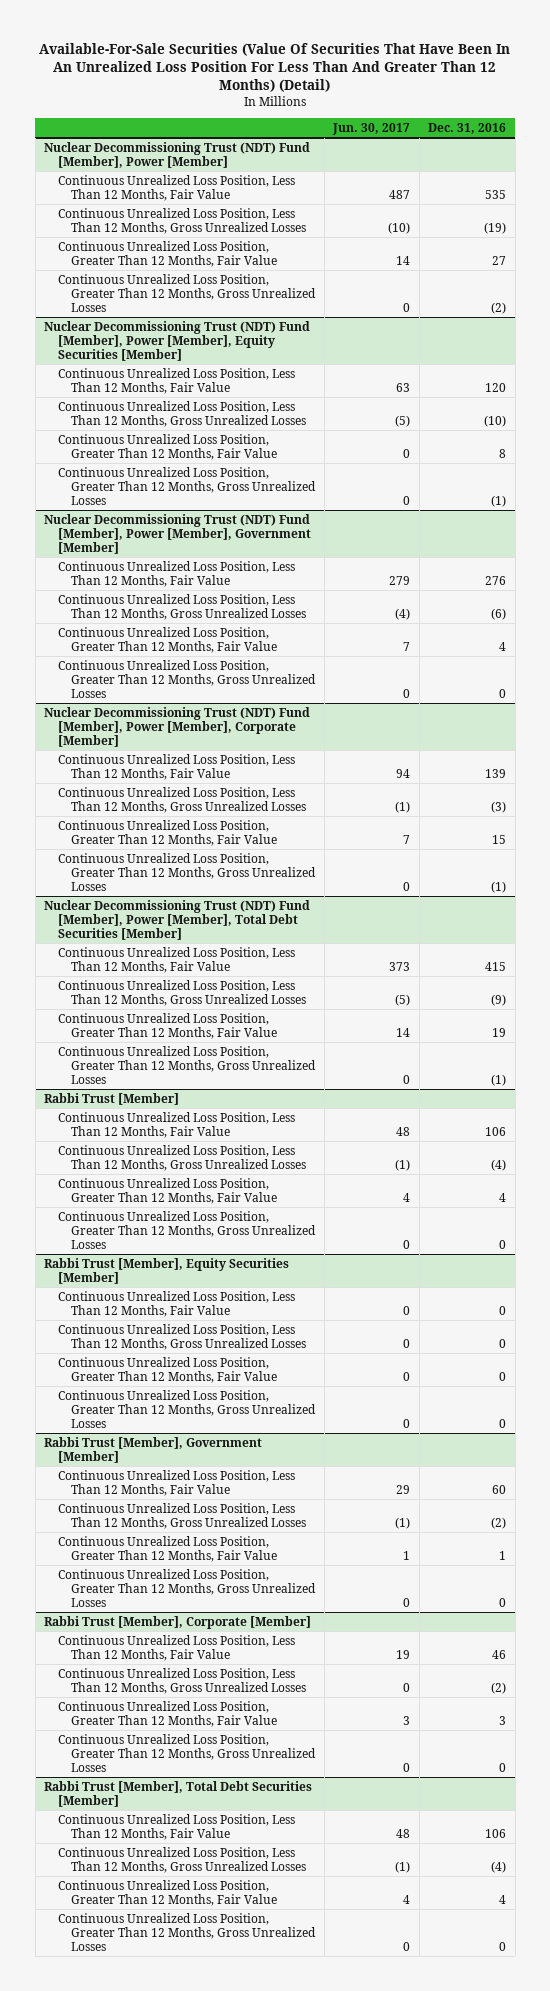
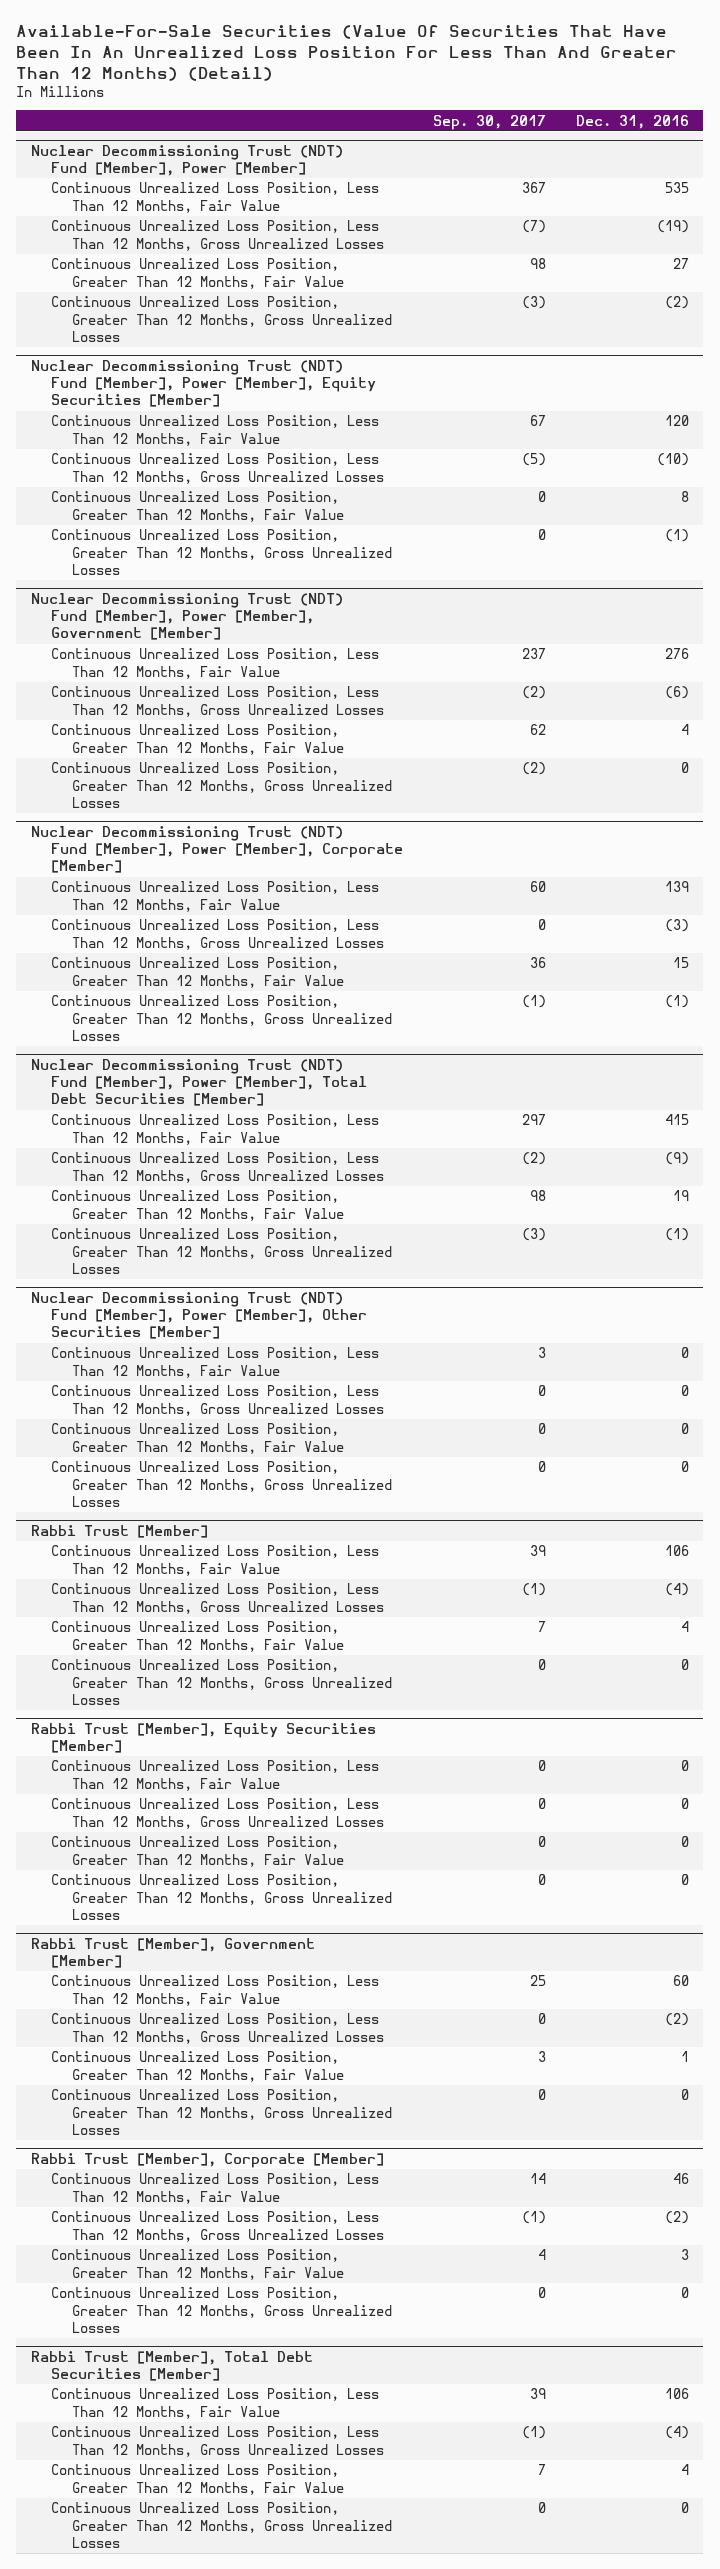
- | Jun. 30, 2017 | Dec. 31, 2016
+ | Sep. 30, 2017 | Dec. 31, 2016
+ Nuclear Decommissioning Trust (NDT) Fund [Member], Power [Member], Other Securities [Member]
+ Continuous Unrealized Loss Position, Less Than 12 Months, Fair Value | 3 | 0
+ Continuous Unrealized Loss Position, Less Than 12 Months, Gross Unrealized Losses | 0 | 0
+ Continuous Unrealized Loss Position, Greater Than 12 Months, Fair Value | 0 | 0
+ Continuous Unrealized Loss Position, Greater Than 12 Months, Gross Unrealized Losses | 0 | 0

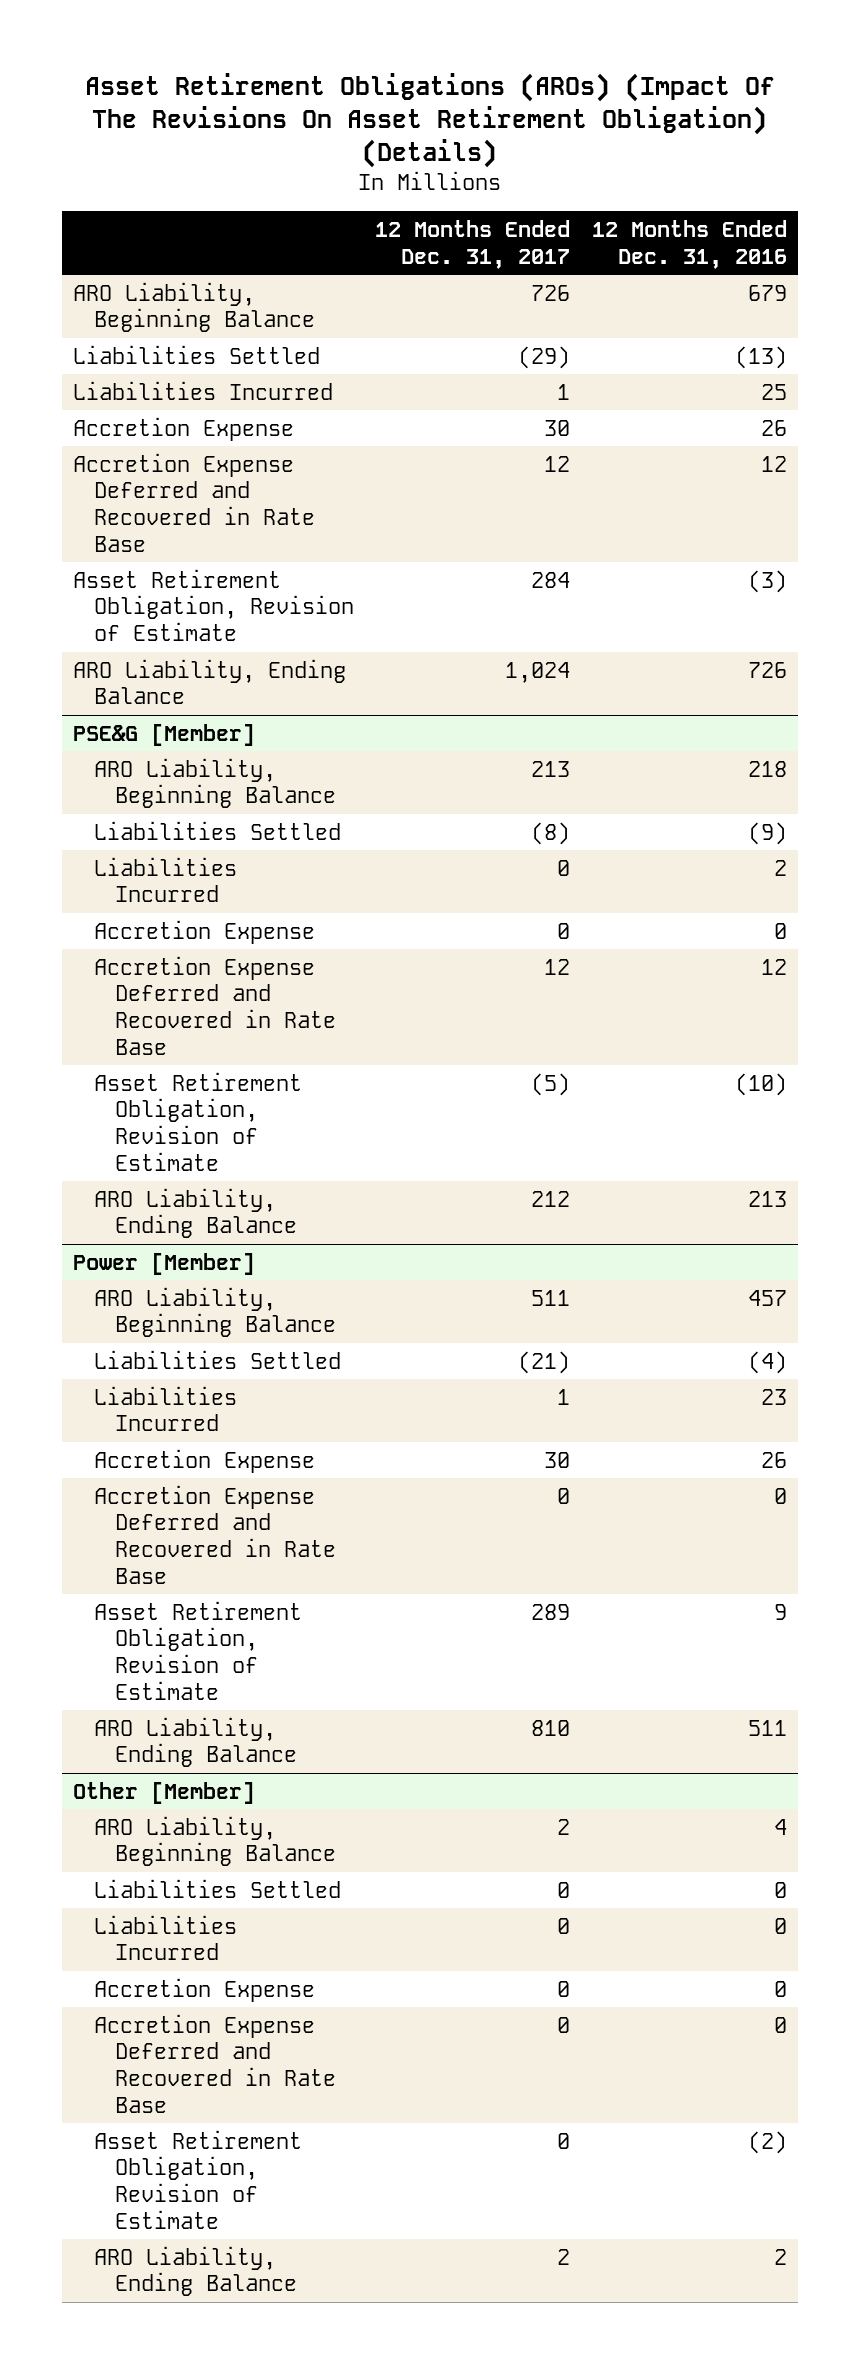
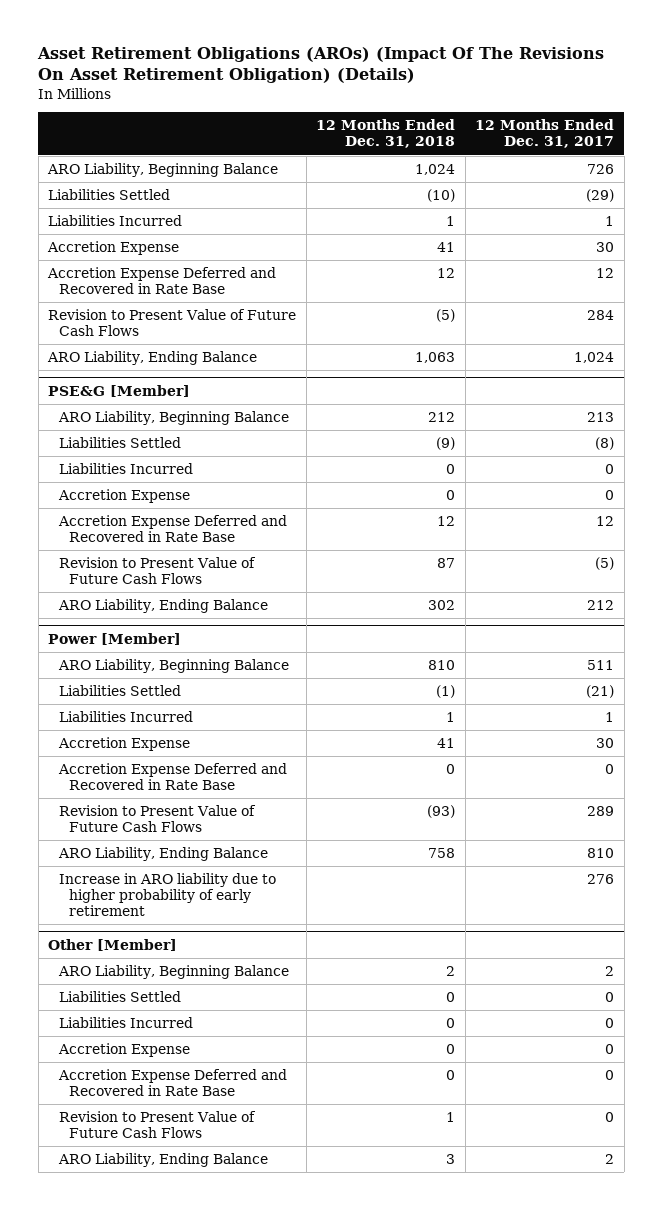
- | 12 Months Ended Dec. 31, 2017 | 12 Months Ended Dec. 31, 2016
+ | 12 Months Ended Dec. 31, 2018 | 12 Months Ended Dec. 31, 2017
- Asset Retirement Obligation, Revision of Estimate | 284 | (3)
+ Revision to Present Value of Future Cash Flows | (5) | 284
@ PSE&G [Member]
- Asset Retirement Obligation, Revision of Estimate | (5) | (10)
+ Revision to Present Value of Future Cash Flows | 87 | (5)
@ Power [Member]
- Asset Retirement Obligation, Revision of Estimate | 289 | 9
+ Revision to Present Value of Future Cash Flows | (93) | 289
+ Increase in ARO liability due to higher probability of early retirement | | 276
@ Other [Member]
- Asset Retirement Obligation, Revision of Estimate | 0 | (2)
+ Revision to Present Value of Future Cash Flows | 1 | 0

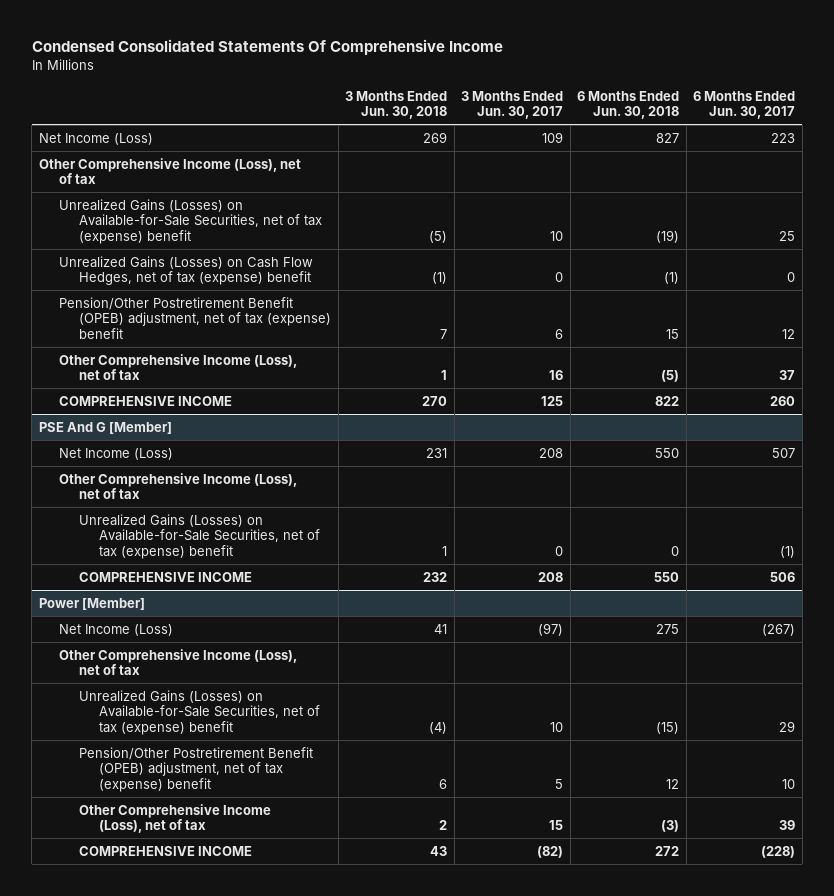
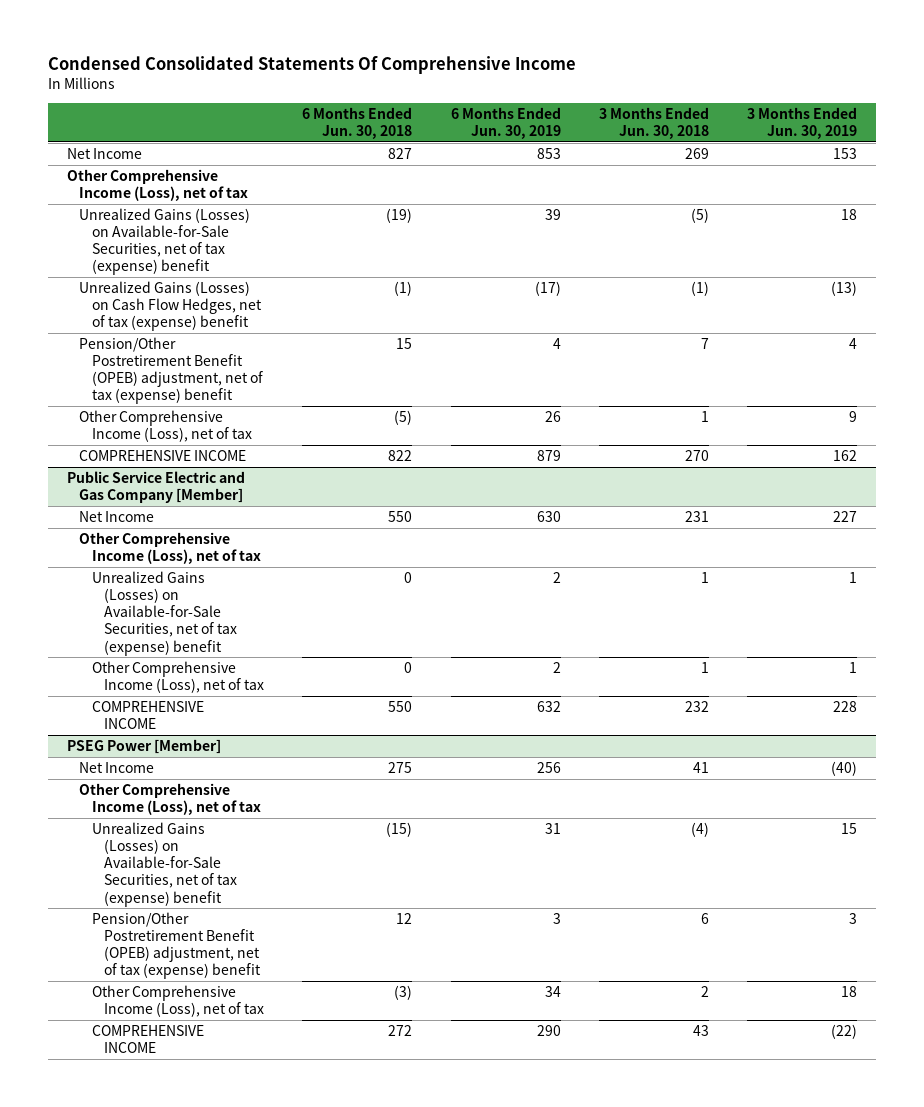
- | 3 Months Ended Jun. 30, 2018 | 3 Months Ended Jun. 30, 2017 | 6 Months Ended Jun. 30, 2018 | 6 Months Ended Jun. 30, 2017
+ | 6 Months Ended Jun. 30, 2018 | 6 Months Ended Jun. 30, 2019 | 3 Months Ended Jun. 30, 2018 | 3 Months Ended Jun. 30, 2019
- Net Income (Loss) | 269 | 109 | 827 | 223
+ Net Income | 827 | 853 | 269 | 153
- PSE And G [Member]
- Net Income (Loss) | 231 | 208 | 550 | 507
+ Public Service Electric and Gas Company [Member]
+ Net Income | 550 | 630 | 231 | 227
+ Other Comprehensive Income (Loss), net of tax | 0 | 2 | 1 | 1
- Power [Member]
- Net Income (Loss) | 41 | (97) | 275 | (267)
+ PSEG Power [Member]
+ Net Income | 275 | 256 | 41 | (40)

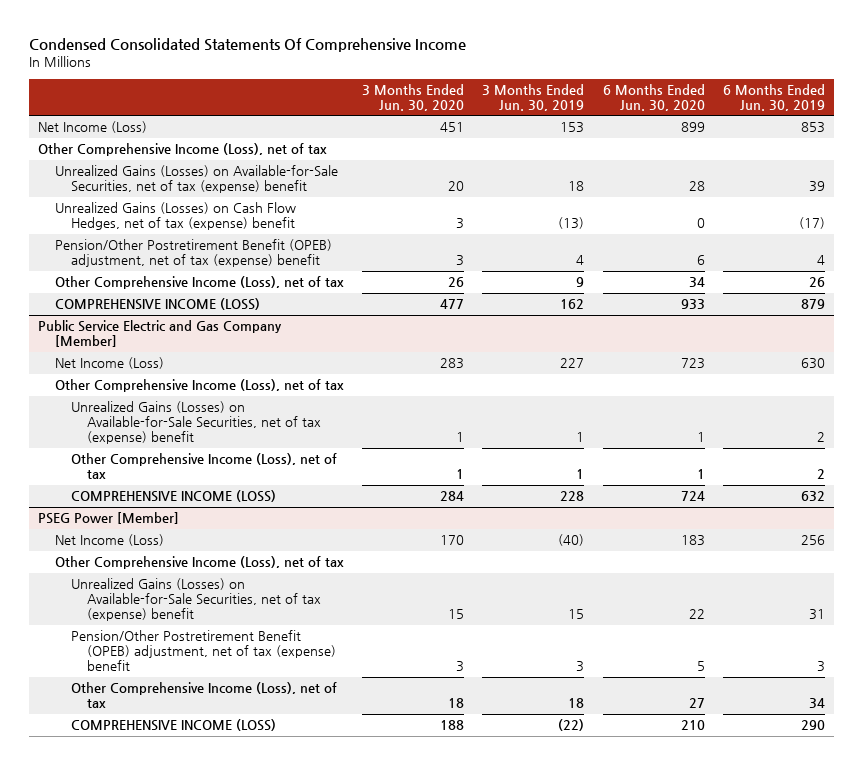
- | 6 Months Ended Jun. 30, 2018 | 6 Months Ended Jun. 30, 2019 | 3 Months Ended Jun. 30, 2018 | 3 Months Ended Jun. 30, 2019
+ | 3 Months Ended Jun. 30, 2020 | 3 Months Ended Jun. 30, 2019 | 6 Months Ended Jun. 30, 2020 | 6 Months Ended Jun. 30, 2019
- Net Income | 827 | 853 | 269 | 153
+ Net Income (Loss) | 451 | 153 | 899 | 853
- COMPREHENSIVE INCOME | 822 | 879 | 270 | 162
+ COMPREHENSIVE INCOME (LOSS) | 477 | 162 | 933 | 879
@ Public Service Electric and Gas Company [Member]
- Net Income | 550 | 630 | 231 | 227
+ Net Income (Loss) | 283 | 227 | 723 | 630
- COMPREHENSIVE INCOME | 550 | 632 | 232 | 228
+ COMPREHENSIVE INCOME (LOSS) | 284 | 228 | 724 | 632
@ PSEG Power [Member]
- Net Income | 275 | 256 | 41 | (40)
+ Net Income (Loss) | 170 | (40) | 183 | 256
- COMPREHENSIVE INCOME | 272 | 290 | 43 | (22)
+ COMPREHENSIVE INCOME (LOSS) | 188 | (22) | 210 | 290

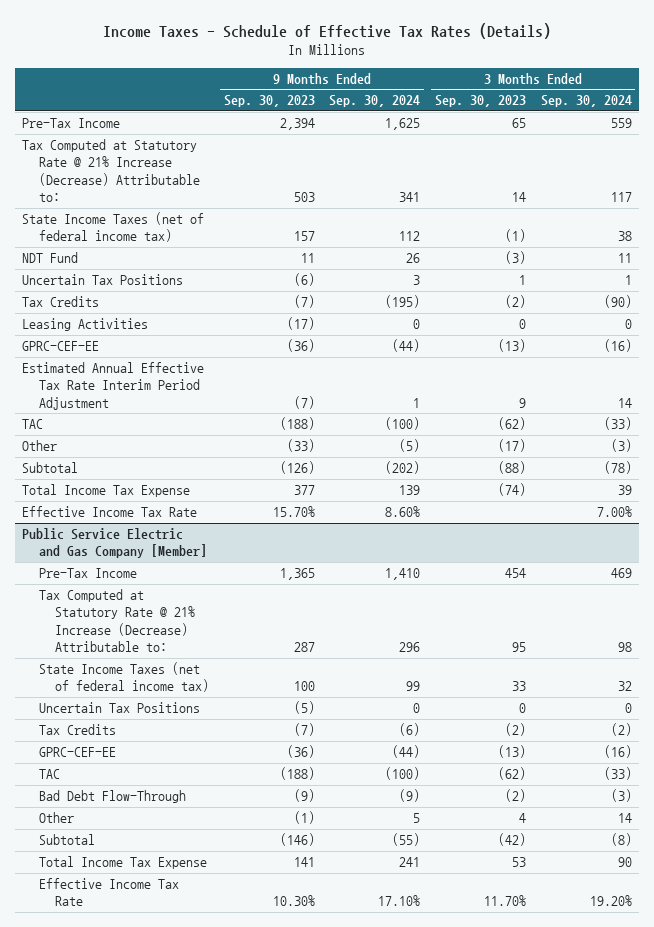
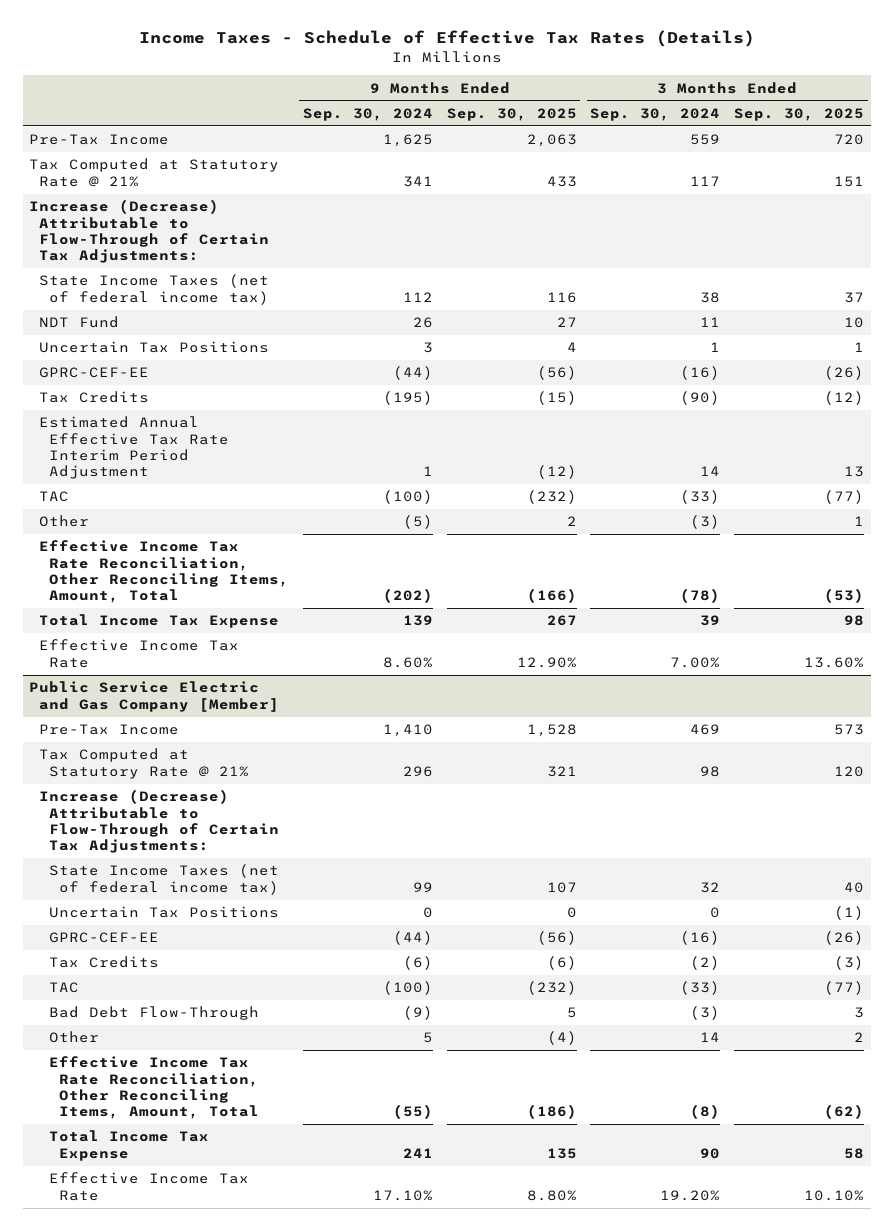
- | 9 Months Ended Sep. 30, 2023 | 9 Months Ended Sep. 30, 2024 | 3 Months Ended Sep. 30, 2023 | 3 Months Ended Sep. 30, 2024
+ | 9 Months Ended Sep. 30, 2024 | 9 Months Ended Sep. 30, 2025 | 3 Months Ended Sep. 30, 2024 | 3 Months Ended Sep. 30, 2025
- Tax Computed at Statutory Rate @ 21% Increase (Decrease) Attributable to: | 503 | 341 | 14 | 117
+ Tax Computed at Statutory Rate @ 21% | 341 | 433 | 117 | 151
+ Increase (Decrease) Attributable to Flow-Through of Certain Tax Adjustments:
- Leasing Activities | (17) | 0 | 0 | 0
moved down: Tax Credits | (195) | (15) | (90) | (12)
- Subtotal | (126) | (202) | (88) | (78)
+ Effective Income Tax Rate Reconciliation, Other Reconciling Items, Amount, Total | (202) | (166) | (78) | (53)
@ Public Service Electric and Gas Company [Member]
- Tax Computed at Statutory Rate @ 21% Increase (Decrease) Attributable to: | 287 | 296 | 95 | 98
+ Tax Computed at Statutory Rate @ 21% | 296 | 321 | 98 | 120
+ Increase (Decrease) Attributable to Flow-Through of Certain Tax Adjustments:
moved down: Tax Credits | (6) | (6) | (2) | (3)
- Subtotal | (146) | (55) | (42) | (8)
+ Effective Income Tax Rate Reconciliation, Other Reconciling Items, Amount, Total | (55) | (186) | (8) | (62)

